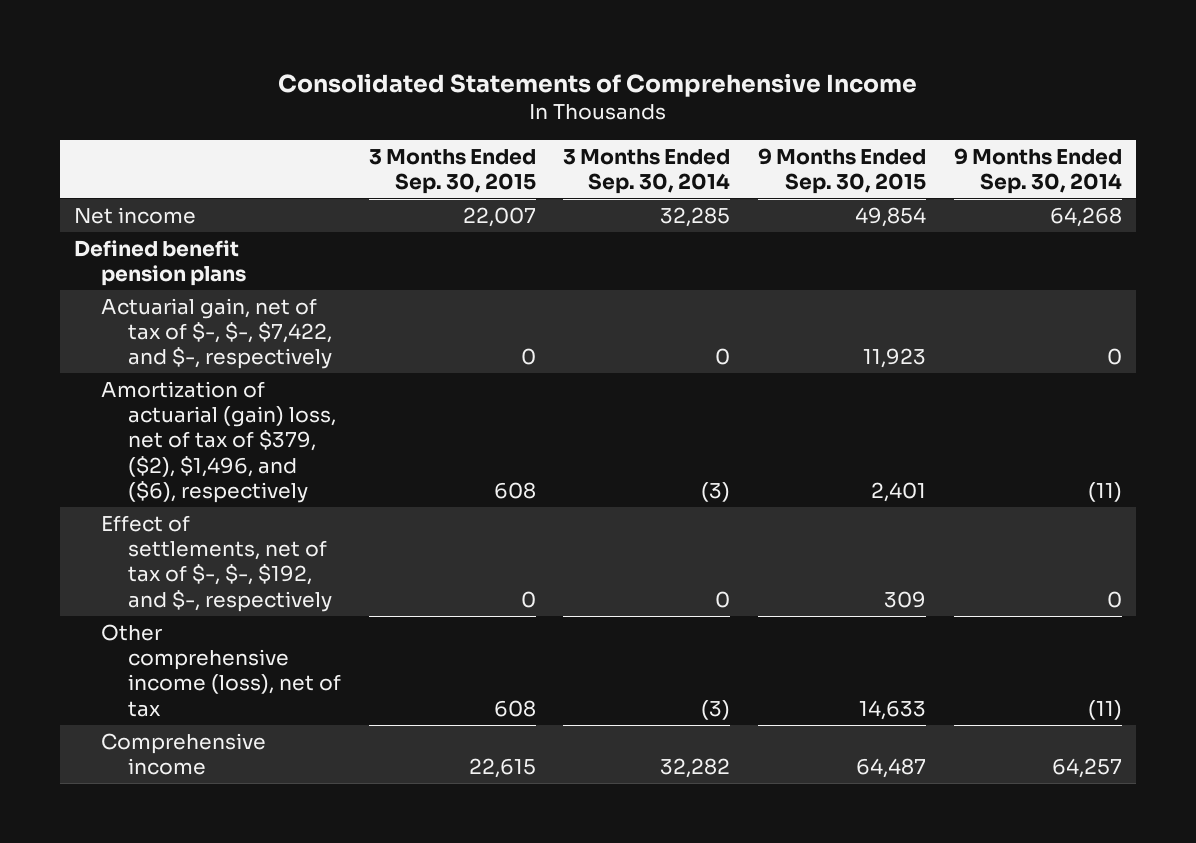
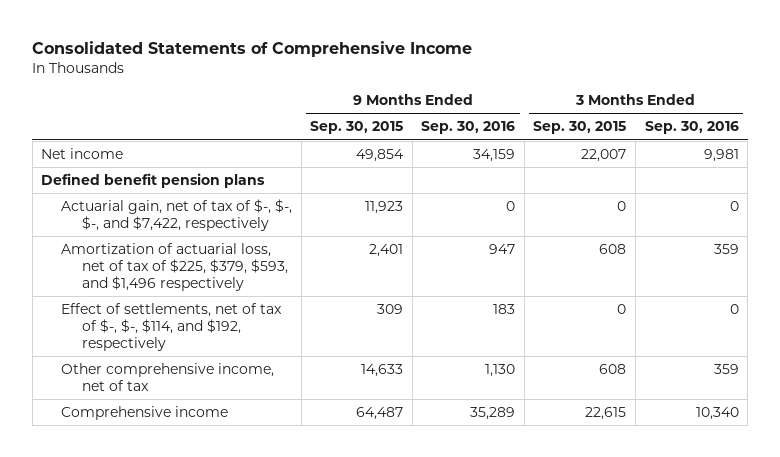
- | 3 Months Ended Sep. 30, 2015 | 3 Months Ended Sep. 30, 2014 | 9 Months Ended Sep. 30, 2015 | 9 Months Ended Sep. 30, 2014
+ | 9 Months Ended Sep. 30, 2015 | 9 Months Ended Sep. 30, 2016 | 3 Months Ended Sep. 30, 2015 | 3 Months Ended Sep. 30, 2016
- Actuarial gain, net of tax of $-, $-, $7,422, and $-, respectively | 0 | 0 | 11,923 | 0
- Amortization of actuarial (gain) loss, net of tax of $379, ($2), $1,496, and ($6), respectively | 608 | (3) | 2,401 | (11)
- Effect of settlements, net of tax of $-, $-, $192, and $-, respectively | 0 | 0 | 309 | 0
- Other comprehensive income (loss), net of tax | 608 | (3) | 14,633 | (11)
+ Actuarial gain, net of tax of $-, $-, $-, and $7,422, respectively | 11,923 | 0 | 0 | 0
+ Amortization of actuarial loss, net of tax of $225, $379, $593, and $1,496 respectively | 2,401 | 947 | 608 | 359
+ Effect of settlements, net of tax of $-, $-, $114, and $192, respectively | 309 | 183 | 0 | 0
+ Other comprehensive income, net of tax | 14,633 | 1,130 | 608 | 359

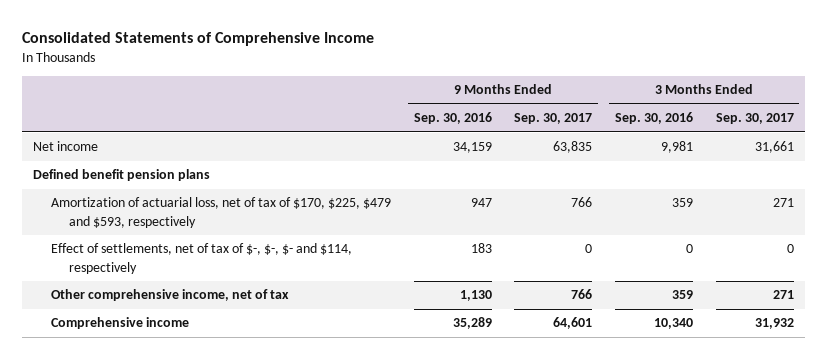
- | 9 Months Ended Sep. 30, 2015 | 9 Months Ended Sep. 30, 2016 | 3 Months Ended Sep. 30, 2015 | 3 Months Ended Sep. 30, 2016
+ | 9 Months Ended Sep. 30, 2016 | 9 Months Ended Sep. 30, 2017 | 3 Months Ended Sep. 30, 2016 | 3 Months Ended Sep. 30, 2017
- Actuarial gain, net of tax of $-, $-, $-, and $7,422, respectively | 11,923 | 0 | 0 | 0
- Amortization of actuarial loss, net of tax of $225, $379, $593, and $1,496 respectively | 2,401 | 947 | 608 | 359
- Effect of settlements, net of tax of $-, $-, $114, and $192, respectively | 309 | 183 | 0 | 0
+ Amortization of actuarial loss, net of tax of $170, $225, $479 and $593, respectively | 947 | 766 | 359 | 271
+ Effect of settlements, net of tax of $-, $-, $- and $114, respectively | 183 | 0 | 0 | 0

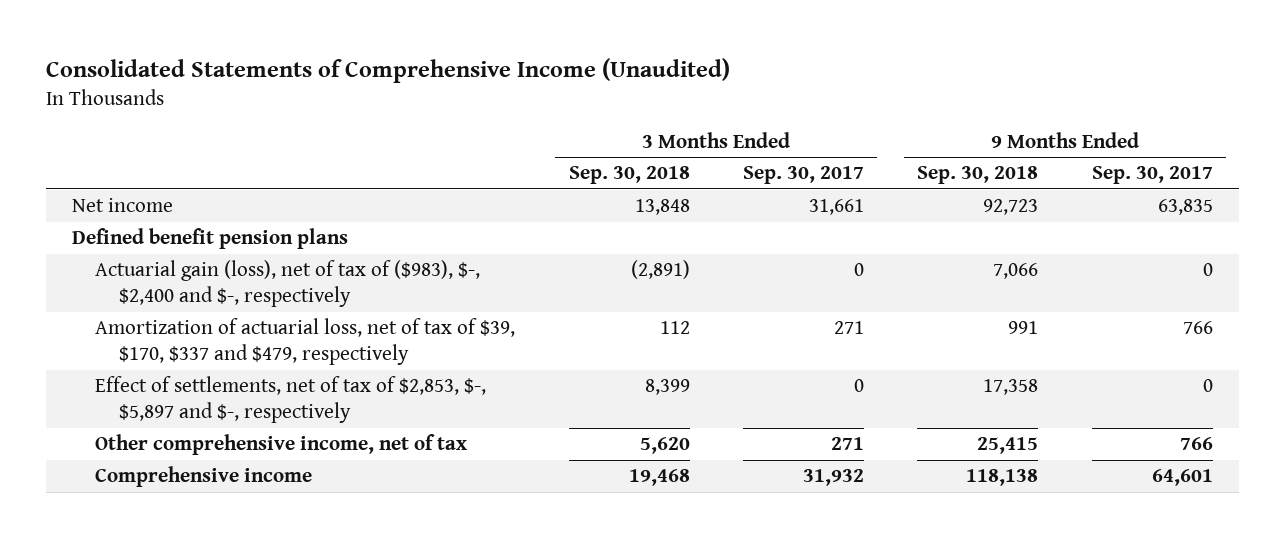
- Consolidated Statements of Comprehensive Income
+ Consolidated Statements of Comprehensive Income (Unaudited)
- | 9 Months Ended Sep. 30, 2016 | 9 Months Ended Sep. 30, 2017 | 3 Months Ended Sep. 30, 2016 | 3 Months Ended Sep. 30, 2017
+ | 3 Months Ended Sep. 30, 2018 | 3 Months Ended Sep. 30, 2017 | 9 Months Ended Sep. 30, 2018 | 9 Months Ended Sep. 30, 2017
- Amortization of actuarial loss, net of tax of $170, $225, $479 and $593, respectively | 947 | 766 | 359 | 271
- Effect of settlements, net of tax of $-, $-, $- and $114, respectively | 183 | 0 | 0 | 0
+ Actuarial gain (loss), net of tax of ($983), $-, $2,400 and $-, respectively | (2,891) | 0 | 7,066 | 0
+ Amortization of actuarial loss, net of tax of $39, $170, $337 and $479, respectively | 112 | 271 | 991 | 766
+ Effect of settlements, net of tax of $2,853, $-, $5,897 and $-, respectively | 8,399 | 0 | 17,358 | 0

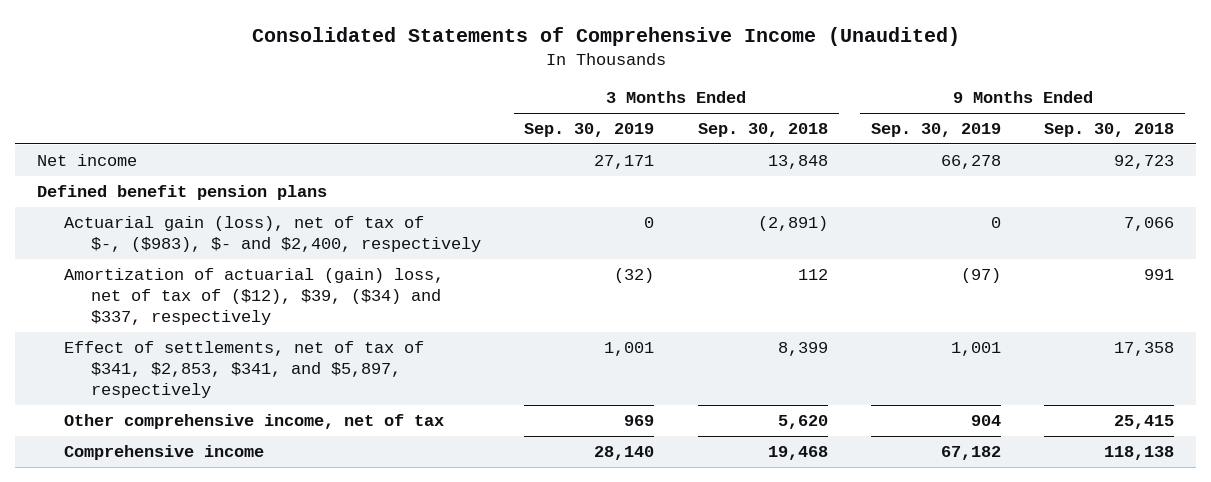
- | 3 Months Ended Sep. 30, 2018 | 3 Months Ended Sep. 30, 2017 | 9 Months Ended Sep. 30, 2018 | 9 Months Ended Sep. 30, 2017
+ | 3 Months Ended Sep. 30, 2019 | 3 Months Ended Sep. 30, 2018 | 9 Months Ended Sep. 30, 2019 | 9 Months Ended Sep. 30, 2018
- Actuarial gain (loss), net of tax of ($983), $-, $2,400 and $-, respectively | (2,891) | 0 | 7,066 | 0
- Amortization of actuarial loss, net of tax of $39, $170, $337 and $479, respectively | 112 | 271 | 991 | 766
- Effect of settlements, net of tax of $2,853, $-, $5,897 and $-, respectively | 8,399 | 0 | 17,358 | 0
+ Actuarial gain (loss), net of tax of $-, ($983), $- and $2,400, respectively | 0 | (2,891) | 0 | 7,066
+ Amortization of actuarial (gain) loss, net of tax of ($12), $39, ($34) and $337, respectively | (32) | 112 | (97) | 991
+ Effect of settlements, net of tax of $341, $2,853, $341, and $5,897, respectively | 1,001 | 8,399 | 1,001 | 17,358

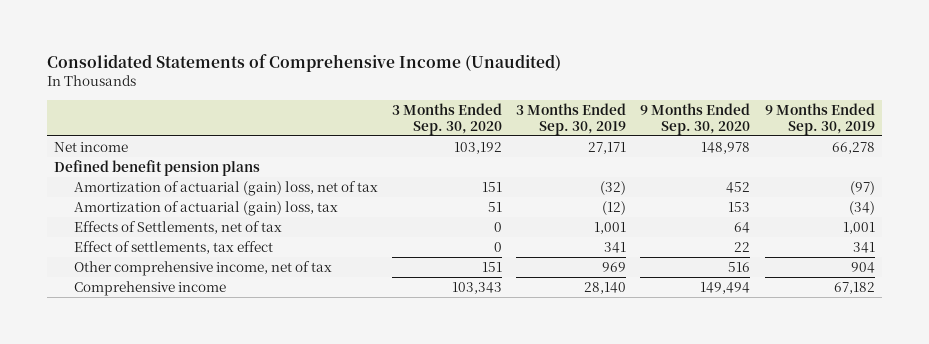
- | 3 Months Ended Sep. 30, 2019 | 3 Months Ended Sep. 30, 2018 | 9 Months Ended Sep. 30, 2019 | 9 Months Ended Sep. 30, 2018
+ | 3 Months Ended Sep. 30, 2020 | 3 Months Ended Sep. 30, 2019 | 9 Months Ended Sep. 30, 2020 | 9 Months Ended Sep. 30, 2019
- Actuarial gain (loss), net of tax of $-, ($983), $- and $2,400, respectively | 0 | (2,891) | 0 | 7,066
- Amortization of actuarial (gain) loss, net of tax of ($12), $39, ($34) and $337, respectively | (32) | 112 | (97) | 991
- Effect of settlements, net of tax of $341, $2,853, $341, and $5,897, respectively | 1,001 | 8,399 | 1,001 | 17,358
+ Amortization of actuarial (gain) loss, net of tax | 151 | (32) | 452 | (97)
+ Amortization of actuarial (gain) loss, tax | 51 | (12) | 153 | (34)
+ Effects of Settlements, net of tax | 0 | 1,001 | 64 | 1,001
+ Effect of settlements, tax effect | 0 | 341 | 22 | 341

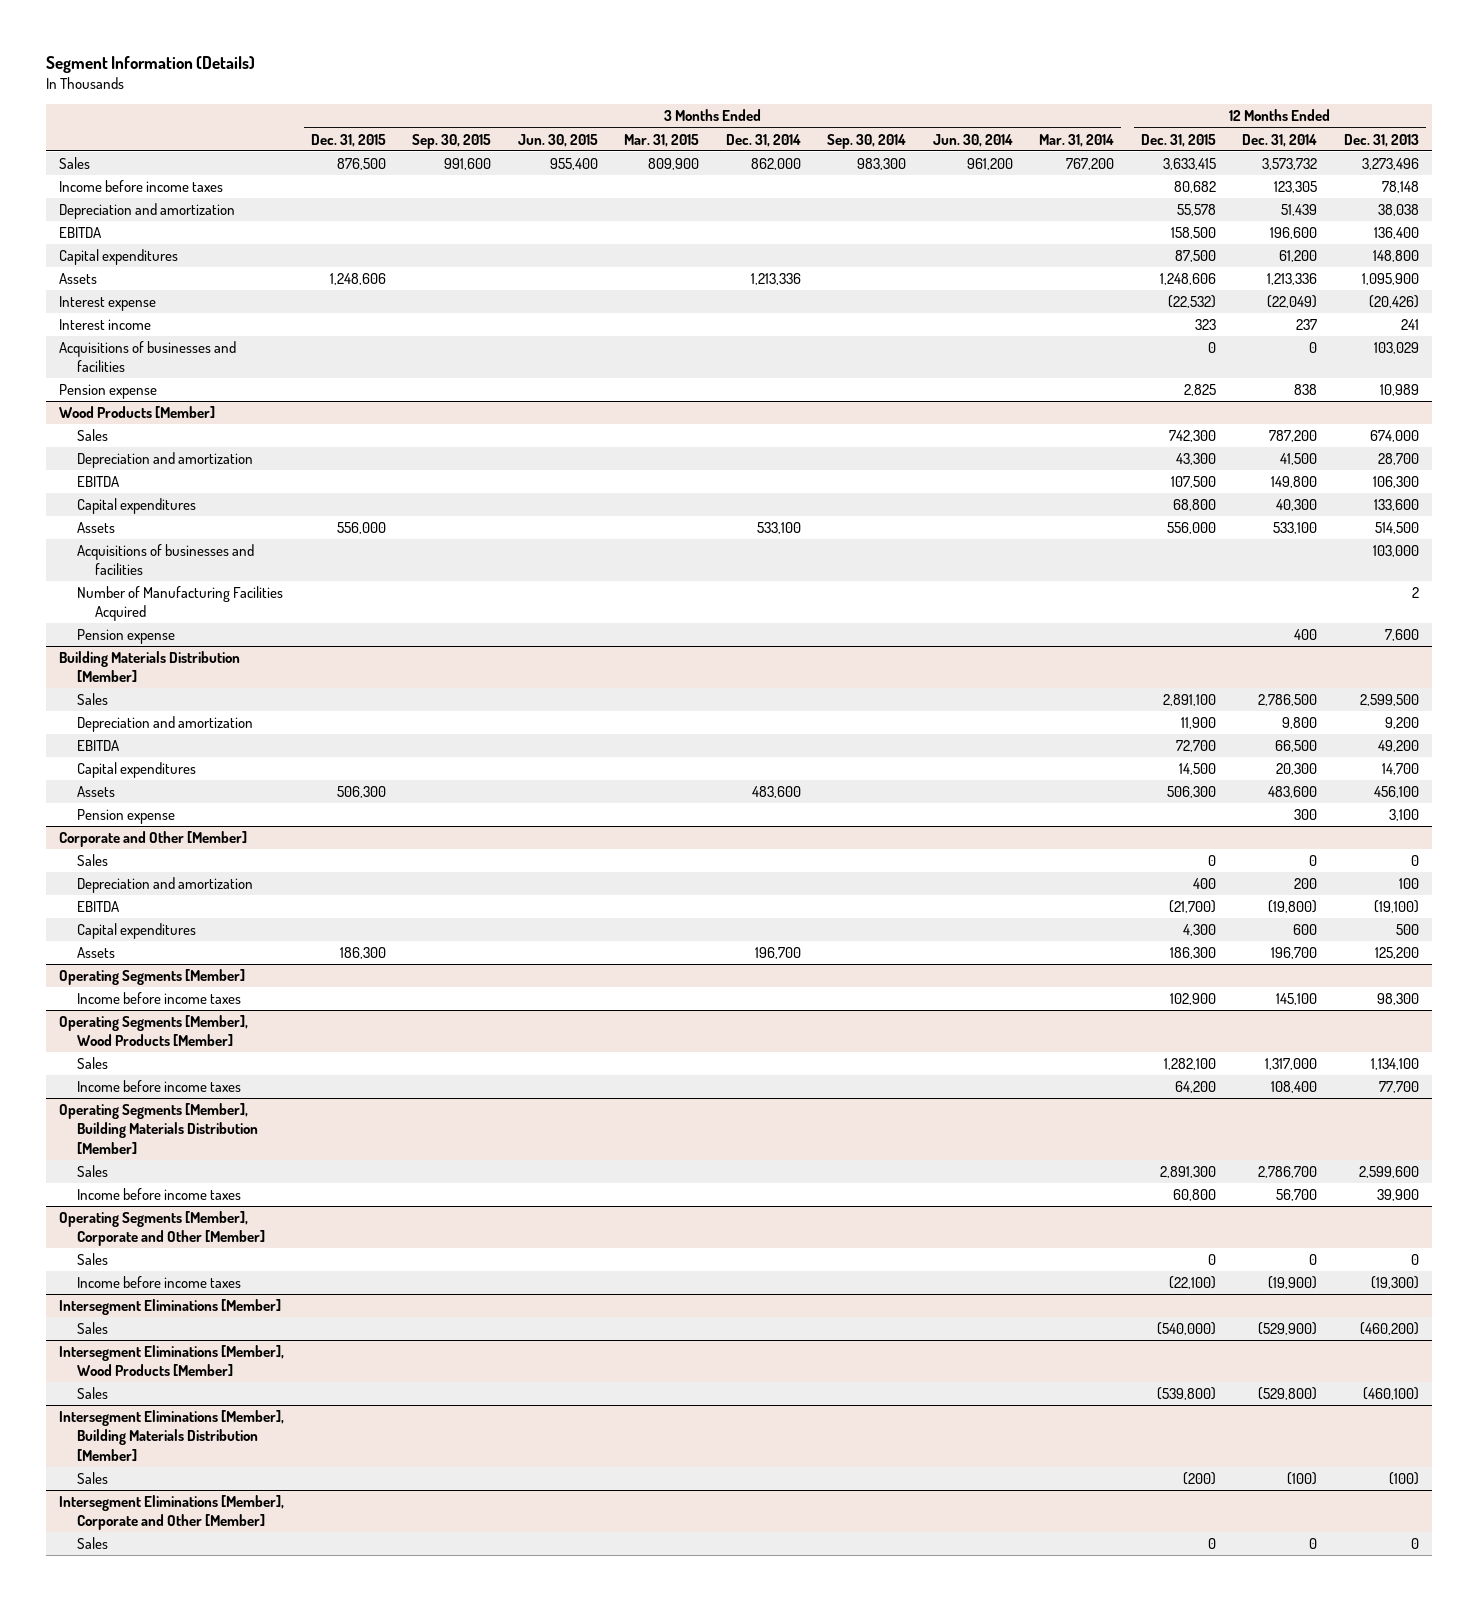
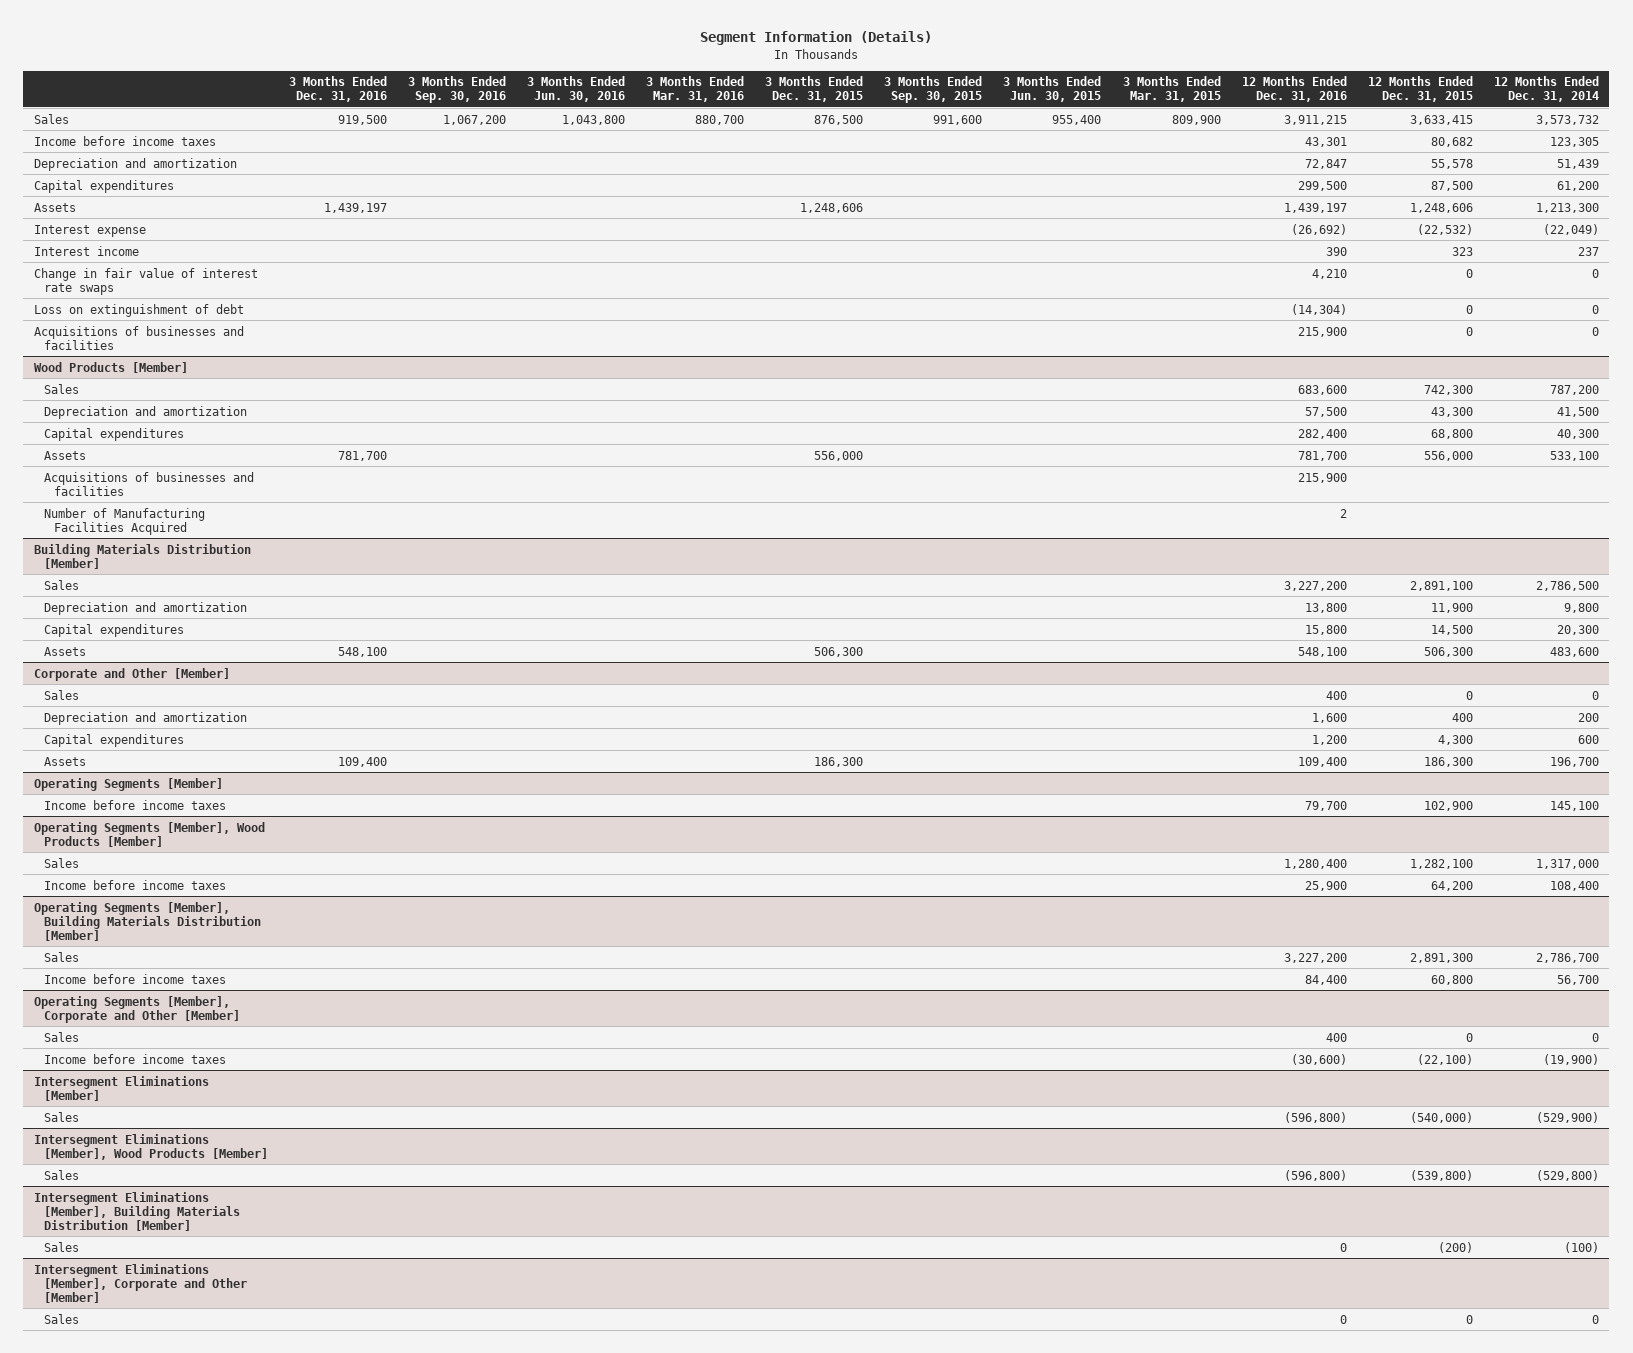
- | 3 Months Ended Dec. 31, 2015 | 3 Months Ended Sep. 30, 2015 | 3 Months Ended Jun. 30, 2015 | 3 Months Ended Mar. 31, 2015 | 3 Months Ended Dec. 31, 2014 | 3 Months Ended Sep. 30, 2014 | 3 Months Ended Jun. 30, 2014 | 3 Months Ended Mar. 31, 2014 | 12 Months Ended Dec. 31, 2015 | 12 Months Ended Dec. 31, 2014 | 12 Months Ended Dec. 31, 2013
+ | 3 Months Ended Dec. 31, 2016 | 3 Months Ended Sep. 30, 2016 | 3 Months Ended Jun. 30, 2016 | 3 Months Ended Mar. 31, 2016 | 3 Months Ended Dec. 31, 2015 | 3 Months Ended Sep. 30, 2015 | 3 Months Ended Jun. 30, 2015 | 3 Months Ended Mar. 31, 2015 | 12 Months Ended Dec. 31, 2016 | 12 Months Ended Dec. 31, 2015 | 12 Months Ended Dec. 31, 2014
- EBITDA | | | | | | | | | 158,500 | 196,600 | 136,400
- Assets | 1,248,606 | | | | 1,213,336 | | | | 1,248,606 | 1,213,336 | 1,095,900
+ Assets | 1,439,197 | | | | 1,248,606 | | | | 1,439,197 | 1,248,606 | 1,213,300
+ Change in fair value of interest rate swaps | | | | | | | | | 4,210 | 0 | 0
+ Loss on extinguishment of debt | | | | | | | | | (14,304) | 0 | 0
- Pension expense | | | | | | | | | 2,825 | 838 | 10,989
@ Wood Products [Member]
- EBITDA | | | | | | | | | 107,500 | 149,800 | 106,300
- Pension expense | | | | | | | | | | 400 | 7,600
@ Building Materials Distribution [Member]
- EBITDA | | | | | | | | | 72,700 | 66,500 | 49,200
- Pension expense | | | | | | | | | | 300 | 3,100
@ Corporate and Other [Member]
- EBITDA | | | | | | | | | (21,700) | (19,800) | (19,100)

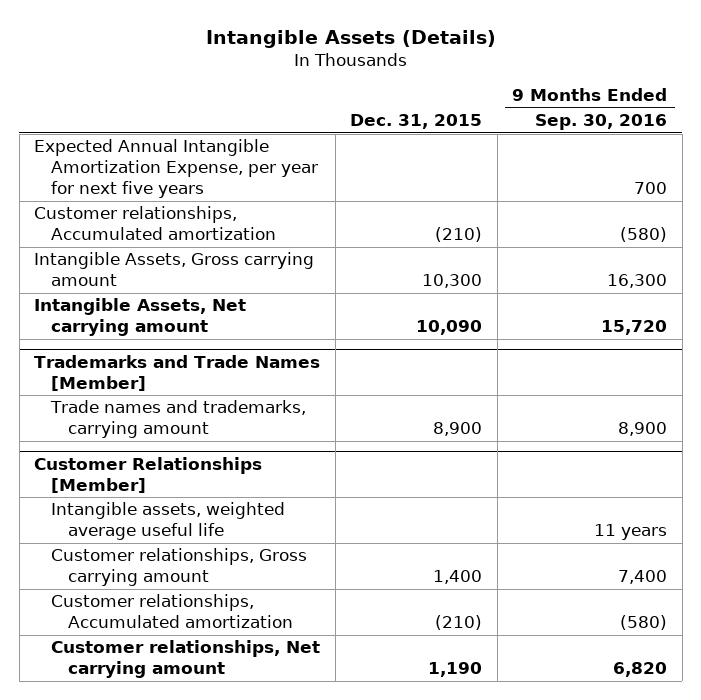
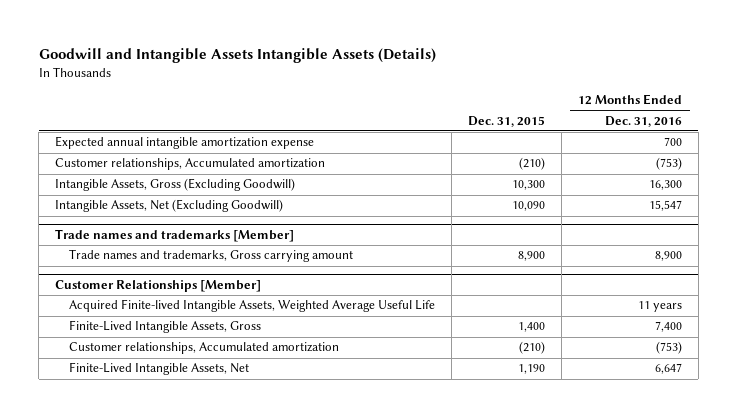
- Intangible Assets (Details)
+ Goodwill and Intangible Assets Intangible Assets (Details)
- | Dec. 31, 2015 | 9 Months Ended Sep. 30, 2016
+ | Dec. 31, 2015 | 12 Months Ended Dec. 31, 2016
- Expected Annual Intangible Amortization Expense, per year for next five years | | 700
+ Expected annual intangible amortization expense | | 700
- Intangible Assets, Gross carrying amount | 10,300 | 16,300
- Intangible Assets, Net carrying amount | 10,090 | 15,720
- Trademarks and Trade Names [Member]
- Trade names and trademarks, carrying amount | 8,900 | 8,900
+ Intangible Assets, Gross (Excluding Goodwill) | 10,300 | 16,300
+ Intangible Assets, Net (Excluding Goodwill) | 10,090 | 15,547
+ Trade names and trademarks [Member]
+ Trade names and trademarks, Gross carrying amount | 8,900 | 8,900
@ Customer Relationships [Member]
- Intangible assets, weighted average useful life | | 11 years
- Customer relationships, Gross carrying amount | 1,400 | 7,400
+ Acquired Finite-lived Intangible Assets, Weighted Average Useful Life | | 11 years
+ Finite-Lived Intangible Assets, Gross | 1,400 | 7,400
- Customer relationships, Net carrying amount | 1,190 | 6,820
+ Finite-Lived Intangible Assets, Net | 1,190 | 6,647

